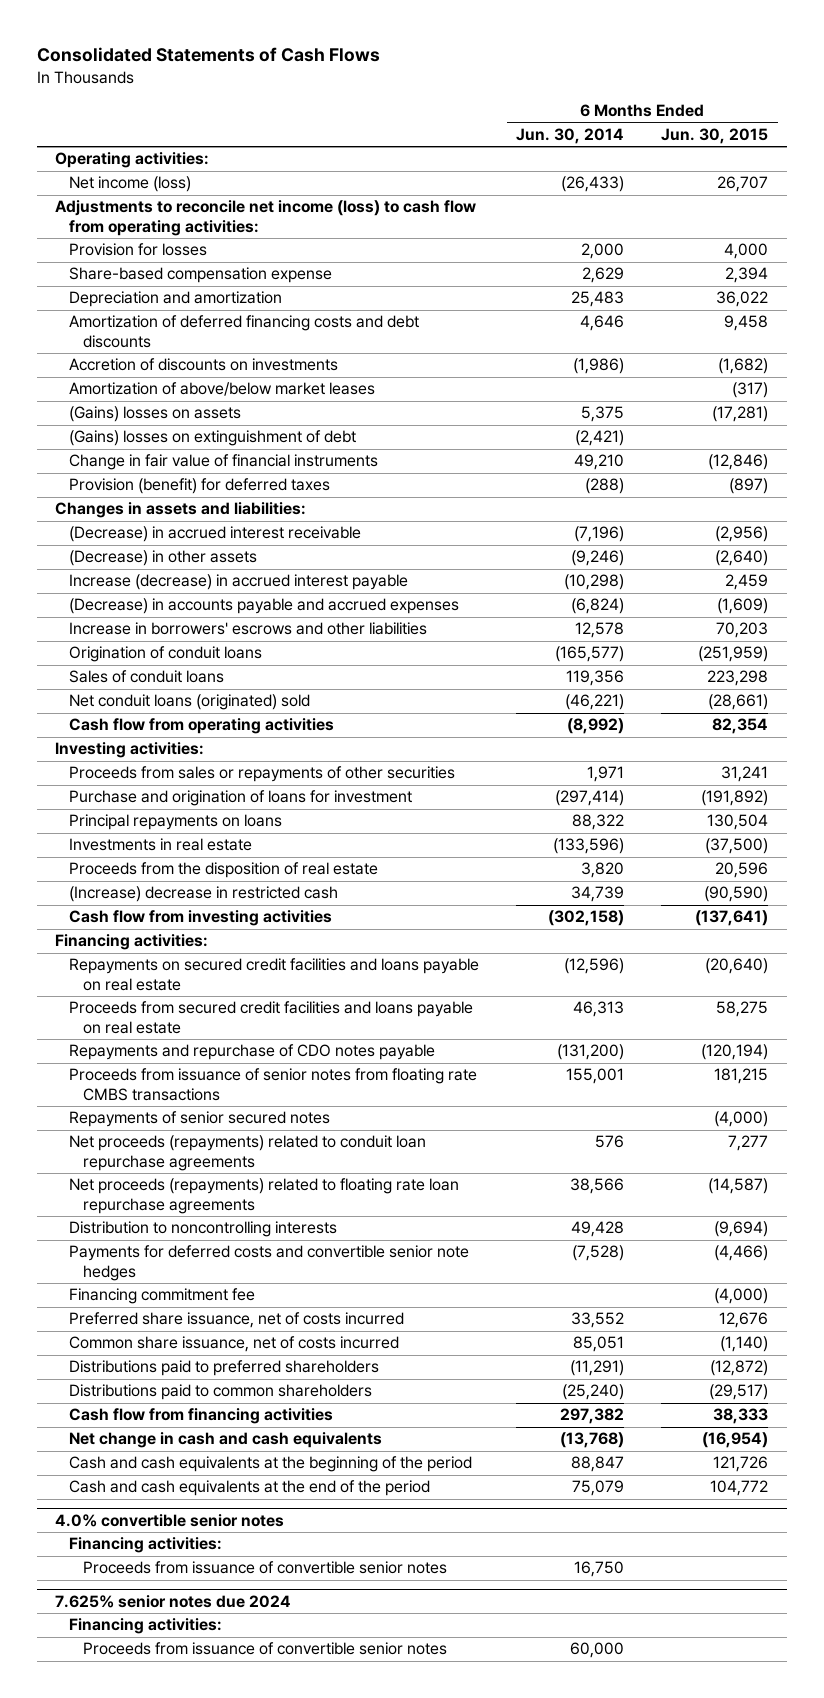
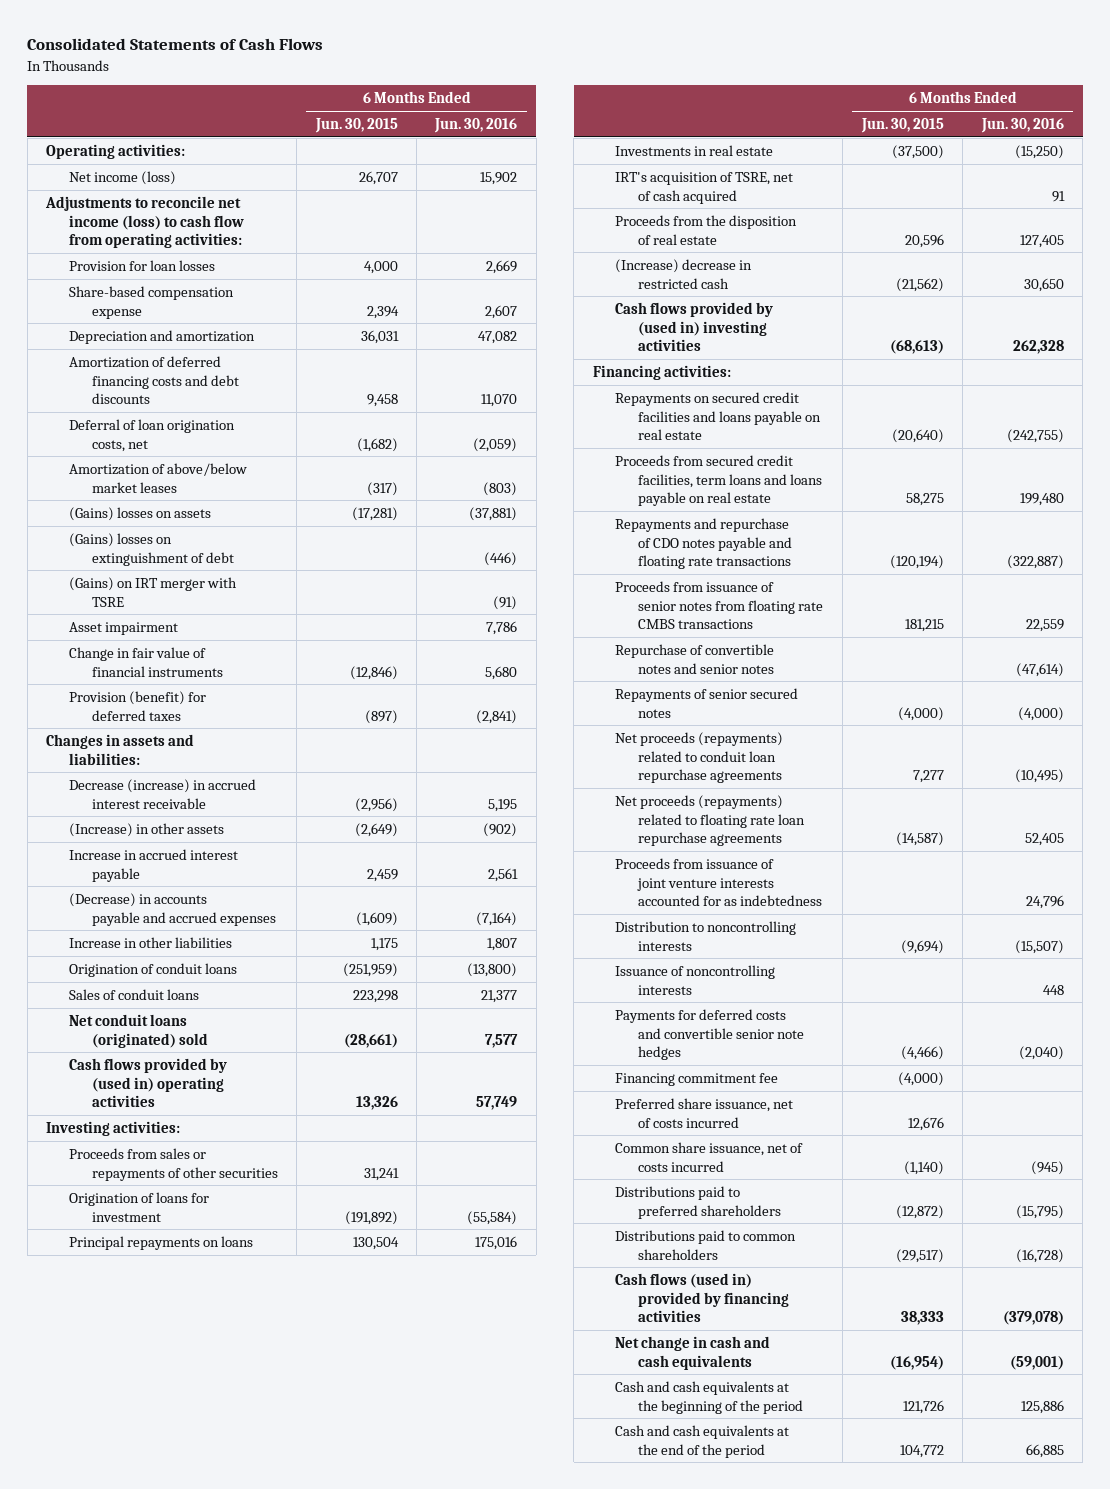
- | 6 Months Ended Jun. 30, 2014 | 6 Months Ended Jun. 30, 2015
+ | 6 Months Ended Jun. 30, 2015 | 6 Months Ended Jun. 30, 2016
- Provision for losses | 2,000 | 4,000
+ Provision for loan losses | 4,000 | 2,669
- Depreciation and amortization | 25,483 | 36,022
+ Depreciation and amortization | 36,031 | 47,082
- Accretion of discounts on investments | (1,986) | (1,682)
+ Deferral of loan origination costs, net | (1,682) | (2,059)
+ (Gains) on IRT merger with TSRE | | (91)
+ Asset impairment | | 7,786
- (Decrease) in accrued interest receivable | (7,196) | (2,956)
- (Decrease) in other assets | (9,246) | (2,640)
- Increase (decrease) in accrued interest payable | (10,298) | 2,459
+ Decrease (increase) in accrued interest receivable | (2,956) | 5,195
+ (Increase) in other assets | (2,649) | (902)
+ Increase in accrued interest payable | 2,459 | 2,561
- Increase in borrowers' escrows and other liabilities | 12,578 | 70,203
+ Increase in other liabilities | 1,175 | 1,807
- Cash flow from operating activities | (8,992) | 82,354
+ Cash flows provided by (used in) operating activities | 13,326 | 57,749
- Purchase and origination of loans for investment | (297,414) | (191,892)
+ Origination of loans for investment | (191,892) | (55,584)
+ IRT's acquisition of TSRE, net of cash acquired | | 91
- (Increase) decrease in restricted cash | 34,739 | (90,590)
- Cash flow from investing activities | (302,158) | (137,641)
+ (Increase) decrease in restricted cash | (21,562) | 30,650
+ Cash flows provided by (used in) investing activities | (68,613) | 262,328
- Proceeds from secured credit facilities and loans payable on real estate | 46,313 | 58,275
- Repayments and repurchase of CDO notes payable | (131,200) | (120,194)
+ Proceeds from secured credit facilities, term loans and loans payable on real estate | 58,275 | 199,480
+ Repayments and repurchase of CDO notes payable and floating rate transactions | (120,194) | (322,887)
+ Repurchase of convertible notes and senior notes | | (47,614)
+ Proceeds from issuance of joint venture interests accounted for as indebtedness | | 24,796
+ Issuance of noncontrolling interests | | 448
- Cash flow from financing activities | 297,382 | 38,333
+ Cash flows (used in) provided by financing activities | 38,333 | (379,078)
- 4.0% convertible senior notes
- Financing activities:
- Proceeds from issuance of convertible senior notes | 16,750 |
- 7.625% senior notes due 2024
- Financing activities:
- Proceeds from issuance of convertible senior notes | 60,000 |

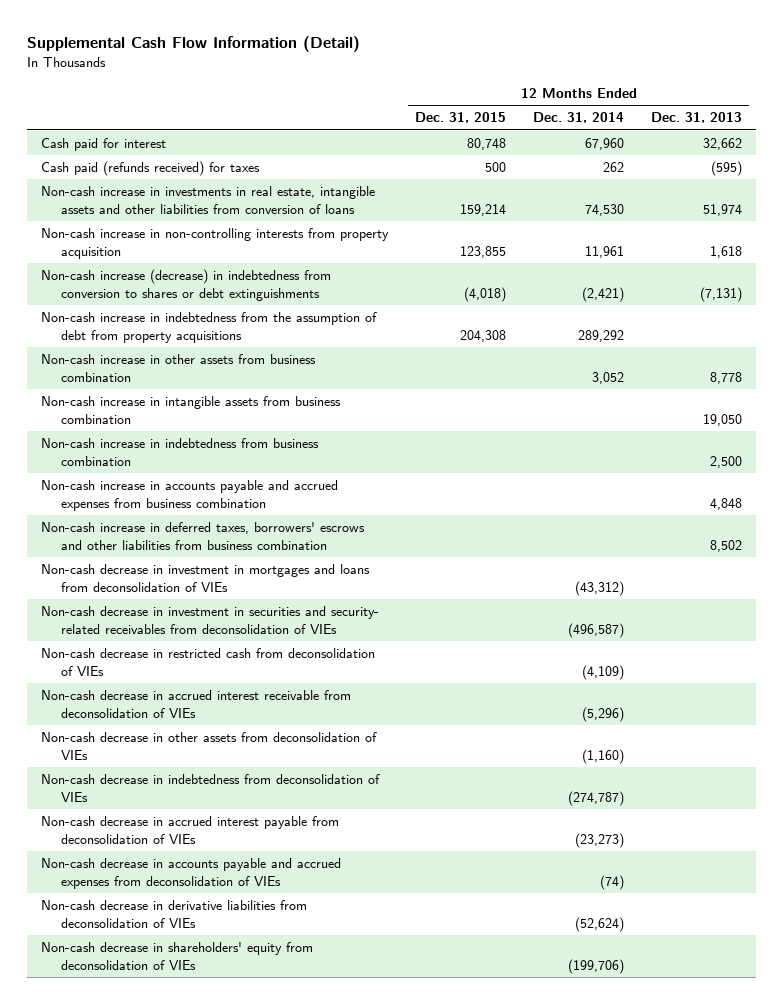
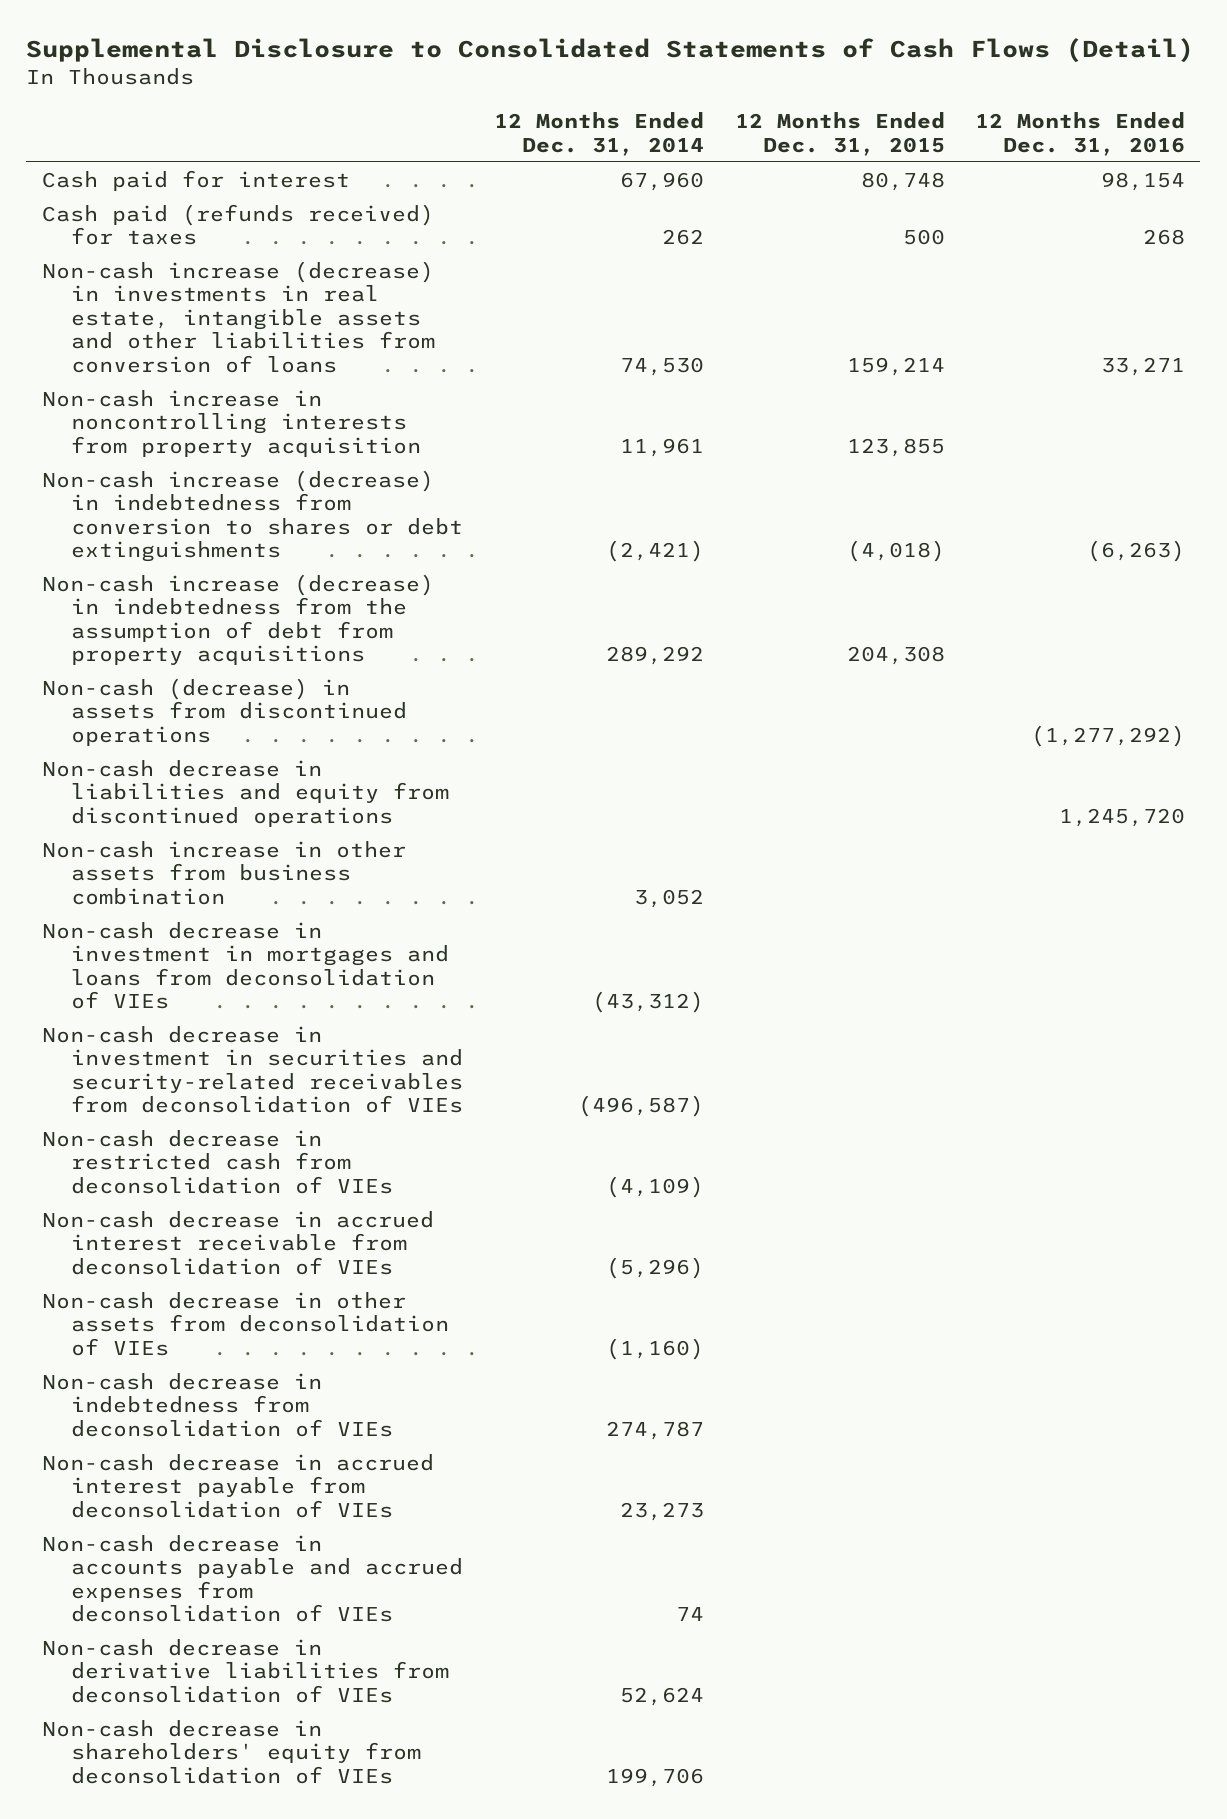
- Supplemental Cash Flow Information (Detail)
+ Supplemental Disclosure to Consolidated Statements of Cash Flows (Detail)
- | 12 Months Ended Dec. 31, 2015 | 12 Months Ended Dec. 31, 2014 | 12 Months Ended Dec. 31, 2013
+ | 12 Months Ended Dec. 31, 2014 | 12 Months Ended Dec. 31, 2015 | 12 Months Ended Dec. 31, 2016
- Non-cash increase in investments in real estate, intangible assets and other liabilities from conversion of loans | 159,214 | 74,530 | 51,974
- Non-cash increase in non-controlling interests from property acquisition | 123,855 | 11,961 | 1,618
+ Non-cash increase (decrease) in investments in real estate, intangible assets and other liabilities from conversion of loans | 74,530 | 159,214 | 33,271
+ Non-cash increase in noncontrolling interests from property acquisition | 11,961 | 123,855 |
- Non-cash increase in indebtedness from the assumption of debt from property acquisitions | 204,308 | 289,292 |
+ Non-cash increase (decrease) in indebtedness from the assumption of debt from property acquisitions | 289,292 | 204,308 |
+ Non-cash (decrease) in assets from discontinued operations | | | (1,277,292)
+ Non-cash decrease in liabilities and equity from discontinued operations | | | 1,245,720
- Non-cash increase in intangible assets from business combination | | | 19,050
- Non-cash increase in indebtedness from business combination | | | 2,500
- Non-cash increase in accounts payable and accrued expenses from business combination | | | 4,848
- Non-cash increase in deferred taxes, borrowers' escrows and other liabilities from business combination | | | 8,502
- Non-cash decrease in investment in securities and security- related receivables from deconsolidation of VIEs | | (496,587) |
+ Non-cash decrease in investment in securities and security-related receivables from deconsolidation of VIEs | (496,587) | |
- Non-cash decrease in indebtedness from deconsolidation of VIEs | | (274,787) |
- Non-cash decrease in accrued interest payable from deconsolidation of VIEs | | (23,273) |
- Non-cash decrease in accounts payable and accrued expenses from deconsolidation of VIEs | | (74) |
- Non-cash decrease in derivative liabilities from deconsolidation of VIEs | | (52,624) |
- Non-cash decrease in shareholders' equity from deconsolidation of VIEs | | (199,706) |
+ Non-cash decrease in indebtedness from deconsolidation of VIEs | 274,787 | |
+ Non-cash decrease in accrued interest payable from deconsolidation of VIEs | 23,273 | |
+ Non-cash decrease in accounts payable and accrued expenses from deconsolidation of VIEs | 74 | |
+ Non-cash decrease in derivative liabilities from deconsolidation of VIEs | 52,624 | |
+ Non-cash decrease in shareholders' equity from deconsolidation of VIEs | 199,706 | |

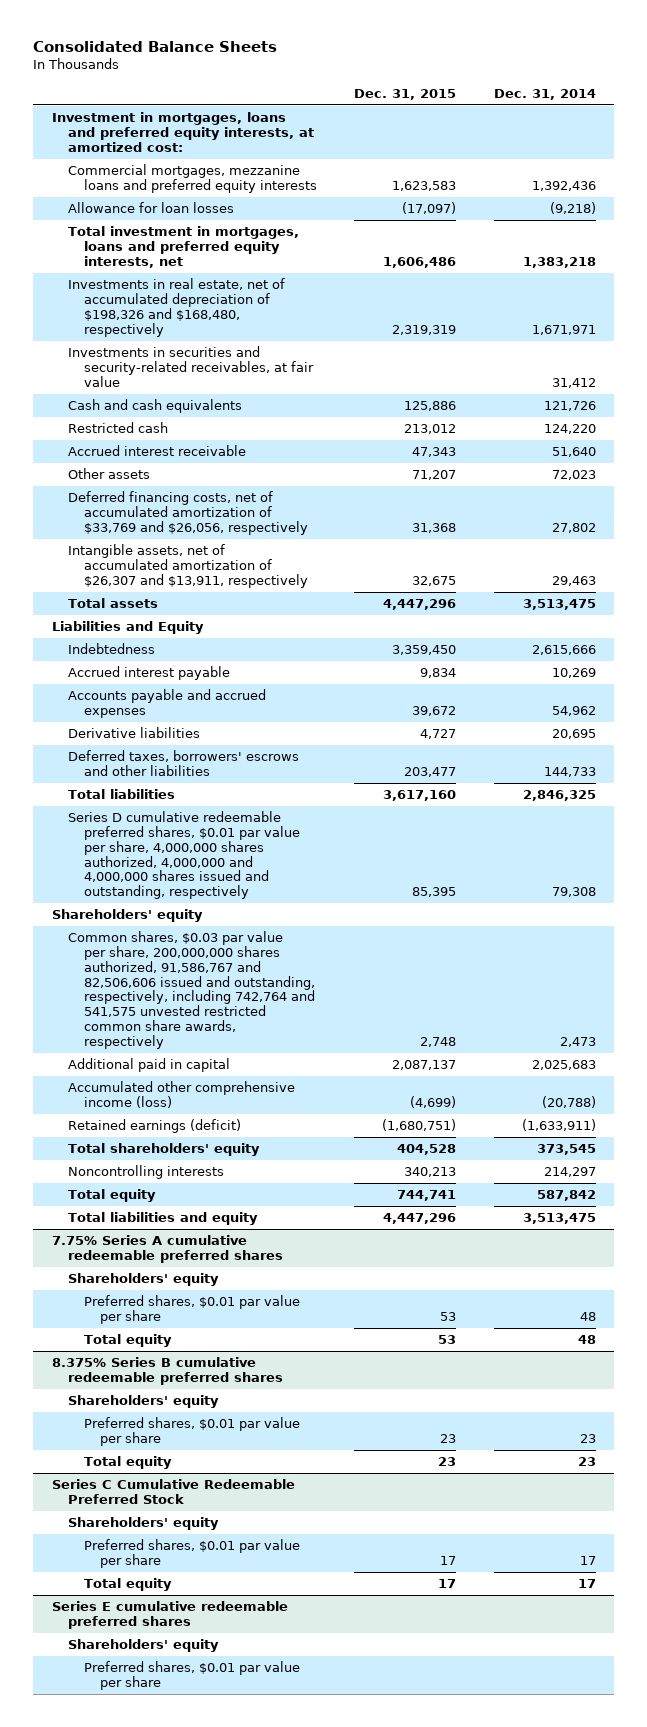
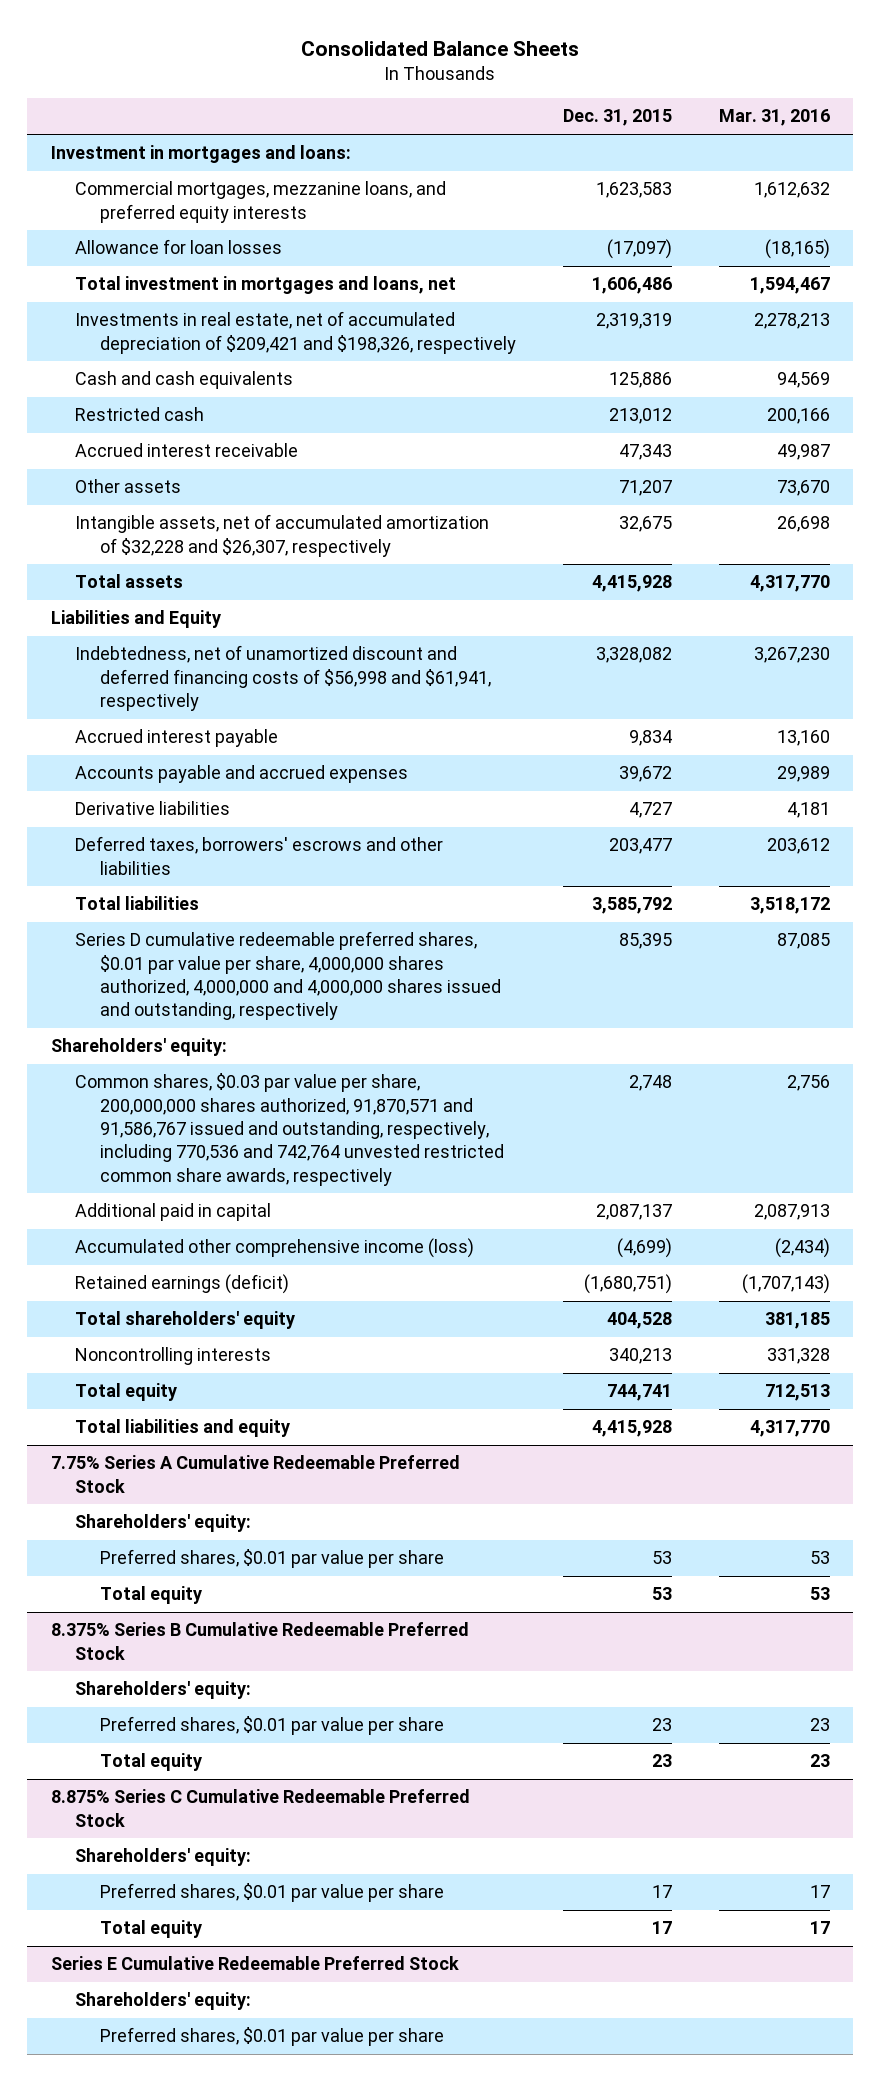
- | Dec. 31, 2015 | Dec. 31, 2014
+ | Dec. 31, 2015 | Mar. 31, 2016
- Investment in mortgages, loans and preferred equity interests, at amortized cost:
- Commercial mortgages, mezzanine loans and preferred equity interests | 1,623,583 | 1,392,436
+ Investment in mortgages and loans:
+ Commercial mortgages, mezzanine loans, and preferred equity interests | 1,623,583 | 1,612,632
- Total investment in mortgages, loans and preferred equity interests, net | 1,606,486 | 1,383,218
- Investments in real estate, net of accumulated depreciation of $198,326 and $168,480, respectively | 2,319,319 | 1,671,971
- Investments in securities and security-related receivables, at fair value | | 31,412
+ Total investment in mortgages and loans, net | 1,606,486 | 1,594,467
+ Investments in real estate, net of accumulated depreciation of $209,421 and $198,326, respectively | 2,319,319 | 2,278,213
- Deferred financing costs, net of accumulated amortization of $33,769 and $26,056, respectively | 31,368 | 27,802
- Intangible assets, net of accumulated amortization of $26,307 and $13,911, respectively | 32,675 | 29,463
- Total assets | 4,447,296 | 3,513,475
+ Intangible assets, net of accumulated amortization of $32,228 and $26,307, respectively | 32,675 | 26,698
+ Total assets | 4,415,928 | 4,317,770
- Indebtedness | 3,359,450 | 2,615,666
+ Indebtedness, net of unamortized discount and deferred financing costs of $56,998 and $61,941, respectively | 3,328,082 | 3,267,230
- Total liabilities | 3,617,160 | 2,846,325
+ Total liabilities | 3,585,792 | 3,518,172
- Shareholders' equity
- Common shares, $0.03 par value per share, 200,000,000 shares authorized, 91,586,767 and 82,506,606 issued and outstanding, respectively, including 742,764 and 541,575 unvested restricted common share awards, respectively | 2,748 | 2,473
+ Shareholders' equity:
+ Common shares, $0.03 par value per share, 200,000,000 shares authorized, 91,870,571 and 91,586,767 issued and outstanding, respectively, including 770,536 and 742,764 unvested restricted common share awards, respectively | 2,748 | 2,756
- Total liabilities and equity | 4,447,296 | 3,513,475
- 7.75% Series A cumulative redeemable preferred shares
- Shareholders' equity
+ Total liabilities and equity | 4,415,928 | 4,317,770
+ 7.75% Series A Cumulative Redeemable Preferred Stock
+ Shareholders' equity:
- 8.375% Series B cumulative redeemable preferred shares
- Shareholders' equity
+ 8.375% Series B Cumulative Redeemable Preferred Stock
+ Shareholders' equity:
- Series C Cumulative Redeemable Preferred Stock
- Shareholders' equity
+ 8.875% Series C Cumulative Redeemable Preferred Stock
+ Shareholders' equity:
- Series E cumulative redeemable preferred shares
- Shareholders' equity
+ Series E Cumulative Redeemable Preferred Stock
+ Shareholders' equity:

